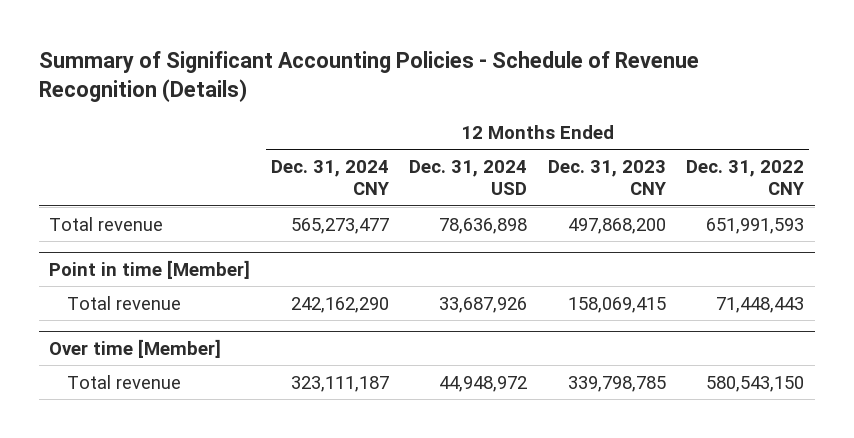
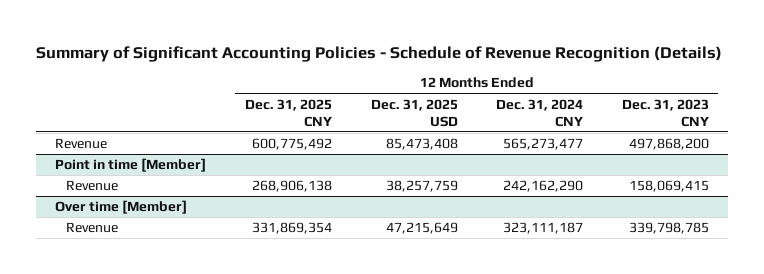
- | 12 Months Ended Dec. 31, 2024 CNY | 12 Months Ended Dec. 31, 2024 USD | 12 Months Ended Dec. 31, 2023 CNY | 12 Months Ended Dec. 31, 2022 CNY
+ | 12 Months Ended Dec. 31, 2025 CNY | 12 Months Ended Dec. 31, 2025 USD | 12 Months Ended Dec. 31, 2024 CNY | 12 Months Ended Dec. 31, 2023 CNY
- Total revenue | 565,273,477 | 78,636,898 | 497,868,200 | 651,991,593
+ Revenue | 600,775,492 | 85,473,408 | 565,273,477 | 497,868,200
@ Point in time [Member]
- Total revenue | 242,162,290 | 33,687,926 | 158,069,415 | 71,448,443
+ Revenue | 268,906,138 | 38,257,759 | 242,162,290 | 158,069,415
@ Over time [Member]
- Total revenue | 323,111,187 | 44,948,972 | 339,798,785 | 580,543,150
+ Revenue | 331,869,354 | 47,215,649 | 323,111,187 | 339,798,785

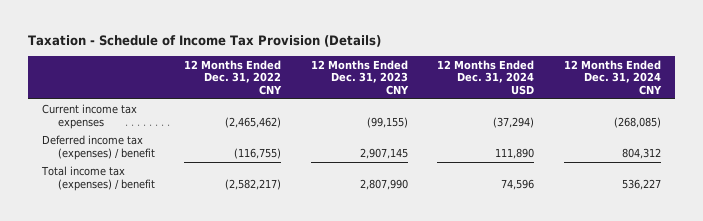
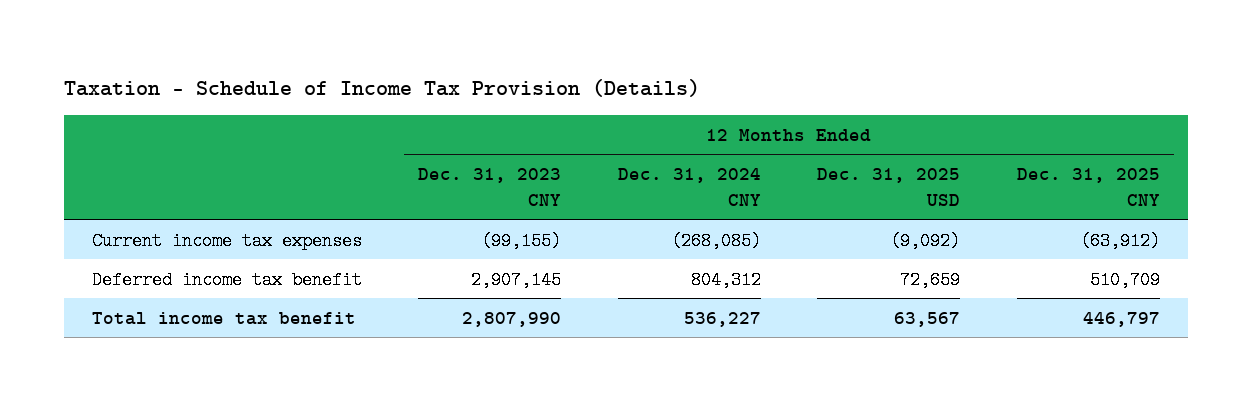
- | 12 Months Ended Dec. 31, 2022 CNY | 12 Months Ended Dec. 31, 2023 CNY | 12 Months Ended Dec. 31, 2024 USD | 12 Months Ended Dec. 31, 2024 CNY
+ | 12 Months Ended Dec. 31, 2023 CNY | 12 Months Ended Dec. 31, 2024 CNY | 12 Months Ended Dec. 31, 2025 USD | 12 Months Ended Dec. 31, 2025 CNY
- Deferred income tax (expenses) / benefit | (116,755) | 2,907,145 | 111,890 | 804,312
- Total income tax (expenses) / benefit | (2,582,217) | 2,807,990 | 74,596 | 536,227
+ Deferred income tax benefit | 2,907,145 | 804,312 | 72,659 | 510,709
+ Total income tax benefit | 2,807,990 | 536,227 | 63,567 | 446,797

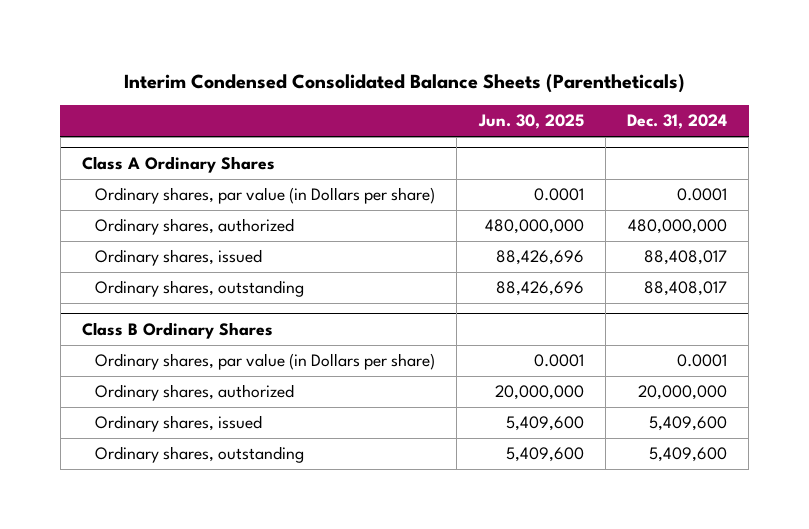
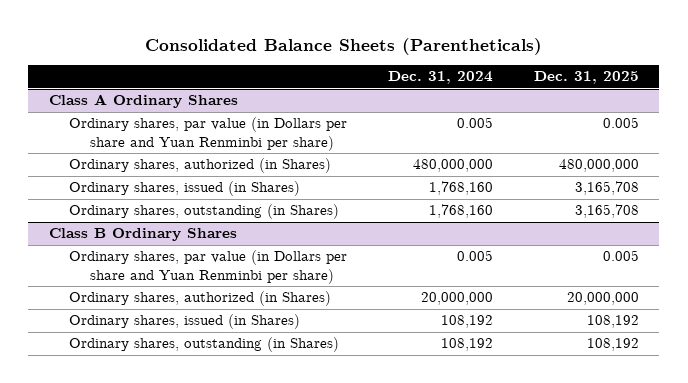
- Interim Condensed Consolidated Balance Sheets (Parentheticals)
+ Consolidated Balance Sheets (Parentheticals)
- | Jun. 30, 2025 | Dec. 31, 2024
+ | Dec. 31, 2024 | Dec. 31, 2025
@ Class A Ordinary Shares
- Ordinary shares, par value (in Dollars per share) | 0.0001 | 0.0001
- Ordinary shares, authorized | 480,000,000 | 480,000,000
- Ordinary shares, issued | 88,426,696 | 88,408,017
- Ordinary shares, outstanding | 88,426,696 | 88,408,017
+ Ordinary shares, par value (in Dollars per share and Yuan Renminbi per share) | 0.005 | 0.005
+ Ordinary shares, authorized (in Shares) | 480,000,000 | 480,000,000
+ Ordinary shares, issued (in Shares) | 1,768,160 | 3,165,708
+ Ordinary shares, outstanding (in Shares) | 1,768,160 | 3,165,708
@ Class B Ordinary Shares
- Ordinary shares, par value (in Dollars per share) | 0.0001 | 0.0001
- Ordinary shares, authorized | 20,000,000 | 20,000,000
- Ordinary shares, issued | 5,409,600 | 5,409,600
- Ordinary shares, outstanding | 5,409,600 | 5,409,600
+ Ordinary shares, par value (in Dollars per share and Yuan Renminbi per share) | 0.005 | 0.005
+ Ordinary shares, authorized (in Shares) | 20,000,000 | 20,000,000
+ Ordinary shares, issued (in Shares) | 108,192 | 108,192
+ Ordinary shares, outstanding (in Shares) | 108,192 | 108,192

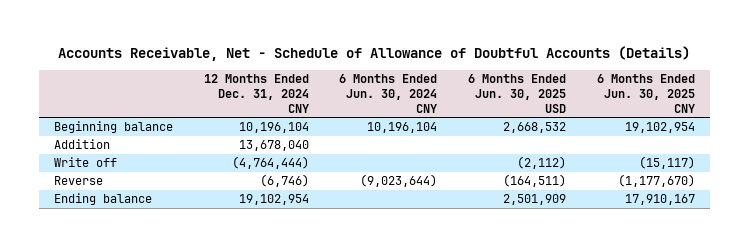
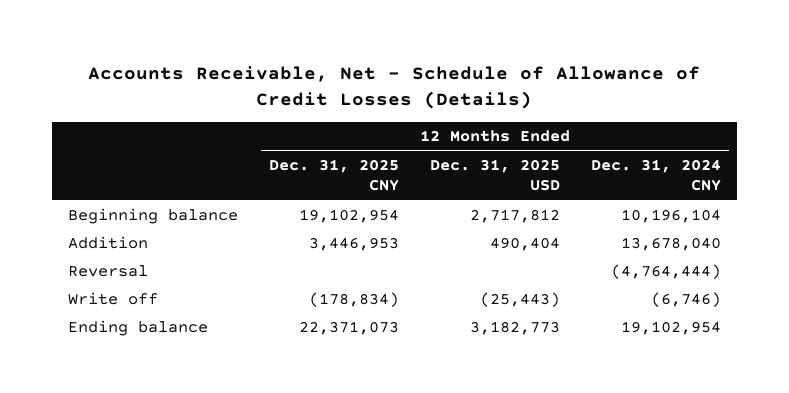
- Accounts Receivable, Net - Schedule of Allowance of Doubtful Accounts (Details)
+ Accounts Receivable, Net - Schedule of Allowance of Credit Losses (Details)
- | 12 Months Ended Dec. 31, 2024 CNY | 6 Months Ended Jun. 30, 2024 CNY | 6 Months Ended Jun. 30, 2025 USD | 6 Months Ended Jun. 30, 2025 CNY
+ | 12 Months Ended Dec. 31, 2025 CNY | 12 Months Ended Dec. 31, 2025 USD | 12 Months Ended Dec. 31, 2024 CNY
- Write off | (4,764,444) | | (2,112) | (15,117)
- Reverse | (6,746) | (9,023,644) | (164,511) | (1,177,670)
+ Reversal | | | (4,764,444)
+ Write off | (178,834) | (25,443) | (6,746)

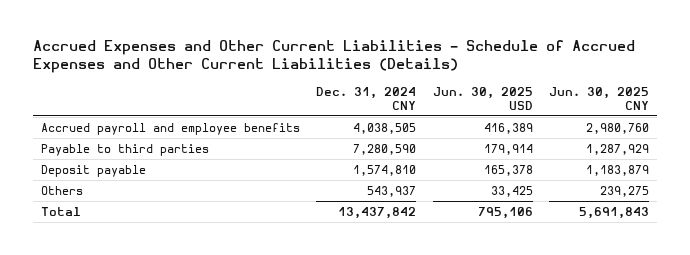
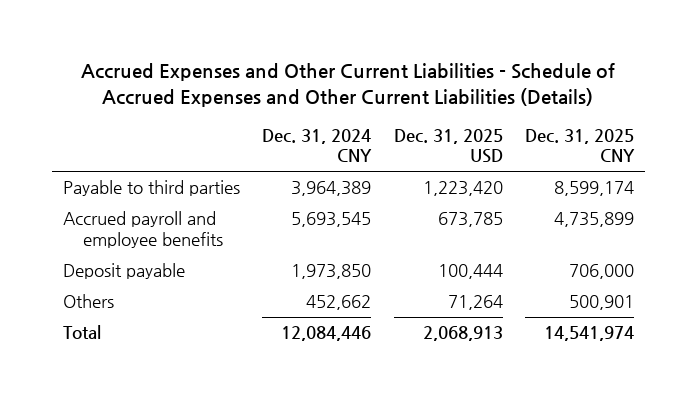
- | Dec. 31, 2024 CNY | Jun. 30, 2025 USD | Jun. 30, 2025 CNY
+ | Dec. 31, 2024 CNY | Dec. 31, 2025 USD | Dec. 31, 2025 CNY
- Accrued payroll and employee benefits | 4,038,505 | 416,389 | 2,980,760
- Payable to third parties | 7,280,590 | 179,914 | 1,287,929
- Deposit payable | 1,574,810 | 165,378 | 1,183,879
- Others | 543,937 | 33,425 | 239,275
- Total | 13,437,842 | 795,106 | 5,691,843
+ Payable to third parties | 3,964,389 | 1,223,420 | 8,599,174
+ Accrued payroll and employee benefits | 5,693,545 | 673,785 | 4,735,899
+ Deposit payable | 1,973,850 | 100,444 | 706,000
+ Others | 452,662 | 71,264 | 500,901
+ Total | 12,084,446 | 2,068,913 | 14,541,974

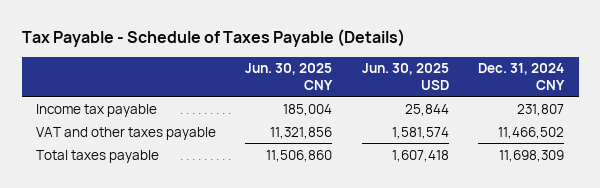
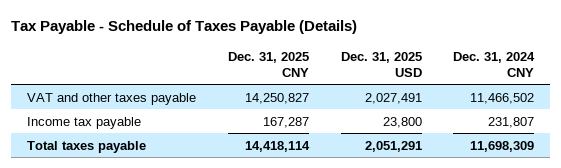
- | Jun. 30, 2025 CNY | Jun. 30, 2025 USD | Dec. 31, 2024 CNY
+ | Dec. 31, 2025 CNY | Dec. 31, 2025 USD | Dec. 31, 2024 CNY
moved down: Income tax payable | 167,287 | 23,800 | 231,807

